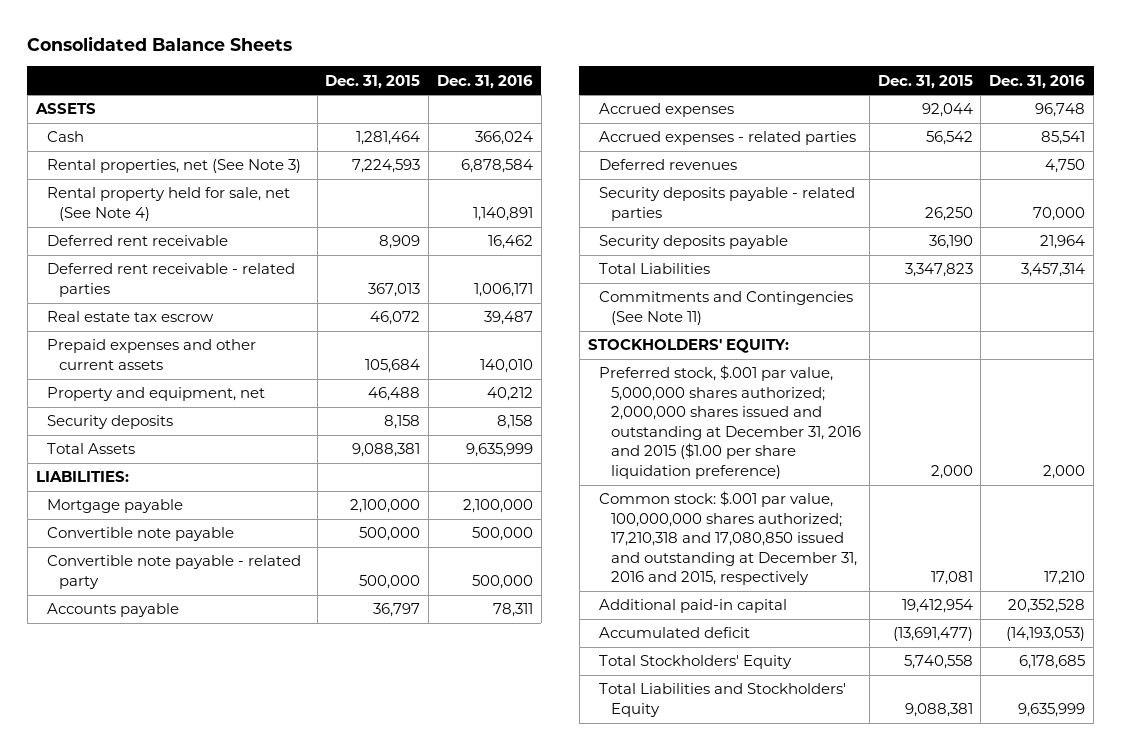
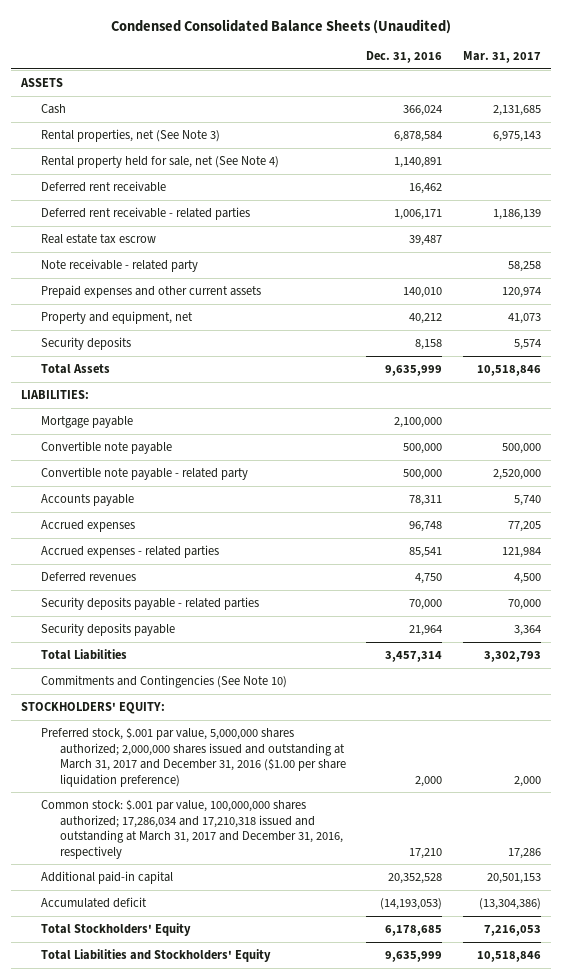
- Consolidated Balance Sheets
+ Condensed Consolidated Balance Sheets (Unaudited)
- | Dec. 31, 2015 | Dec. 31, 2016
+ | Dec. 31, 2016 | Mar. 31, 2017
+ Note receivable - related party | | 58,258
- Commitments and Contingencies (See Note 11)
+ Commitments and Contingencies (See Note 10)
- Preferred stock, $.001 par value, 5,000,000 shares authorized; 2,000,000 shares issued and outstanding at December 31, 2016 and 2015 ($1.00 per share liquidation preference) | 2,000 | 2,000
- Common stock: $.001 par value, 100,000,000 shares authorized; 17,210,318 and 17,080,850 issued and outstanding at December 31, 2016 and 2015, respectively | 17,081 | 17,210
+ Preferred stock, $.001 par value, 5,000,000 shares authorized; 2,000,000 shares issued and outstanding at March 31, 2017 and December 31, 2016 ($1.00 per share liquidation preference) | 2,000 | 2,000
+ Common stock: $.001 par value, 100,000,000 shares authorized; 17,286,034 and 17,210,318 issued and outstanding at March 31, 2017 and December 31, 2016, respectively | 17,210 | 17,286

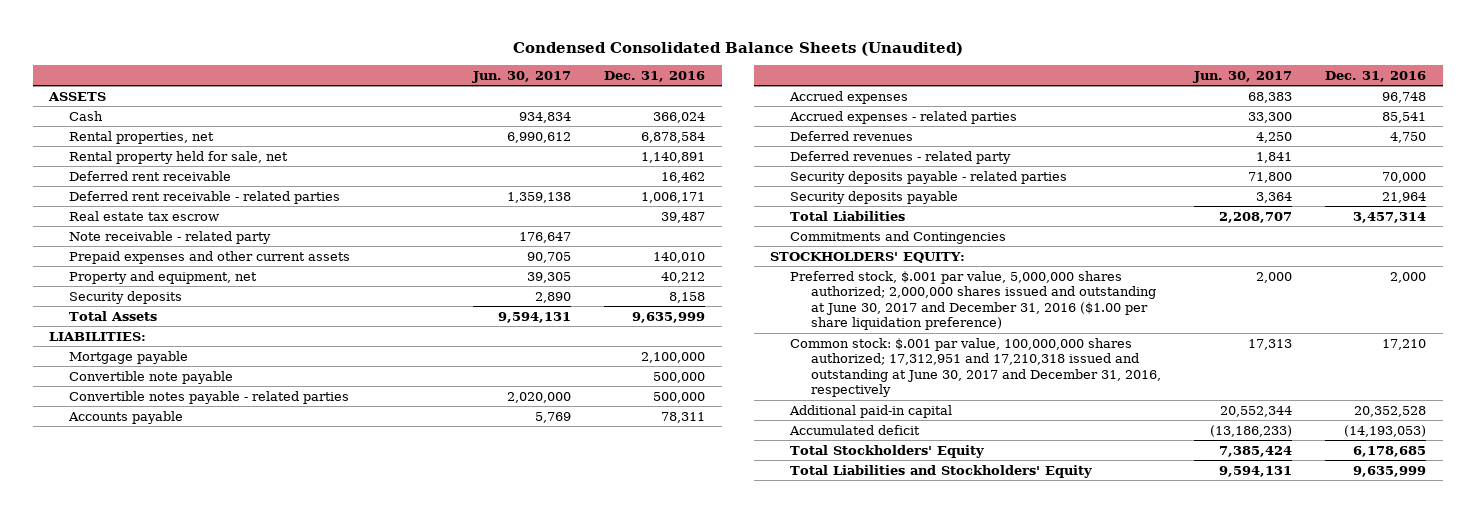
- | Dec. 31, 2016 | Mar. 31, 2017
+ | Jun. 30, 2017 | Dec. 31, 2016
- Rental properties, net (See Note 3) | 6,878,584 | 6,975,143
- Rental property held for sale, net (See Note 4) | 1,140,891 |
+ Rental properties, net | 6,990,612 | 6,878,584
+ Rental property held for sale, net | | 1,140,891
- Convertible note payable - related party | 500,000 | 2,520,000
+ Convertible notes payable - related parties | 2,020,000 | 500,000
+ Deferred revenues - related party | 1,841 |
- Commitments and Contingencies (See Note 10)
+ Commitments and Contingencies
- Preferred stock, $.001 par value, 5,000,000 shares authorized; 2,000,000 shares issued and outstanding at March 31, 2017 and December 31, 2016 ($1.00 per share liquidation preference) | 2,000 | 2,000
- Common stock: $.001 par value, 100,000,000 shares authorized; 17,286,034 and 17,210,318 issued and outstanding at March 31, 2017 and December 31, 2016, respectively | 17,210 | 17,286
+ Preferred stock, $.001 par value, 5,000,000 shares authorized; 2,000,000 shares issued and outstanding at June 30, 2017 and December 31, 2016 ($1.00 per share liquidation preference) | 2,000 | 2,000
+ Common stock: $.001 par value, 100,000,000 shares authorized; 17,312,951 and 17,210,318 issued and outstanding at June 30, 2017 and December 31, 2016, respectively | 17,313 | 17,210

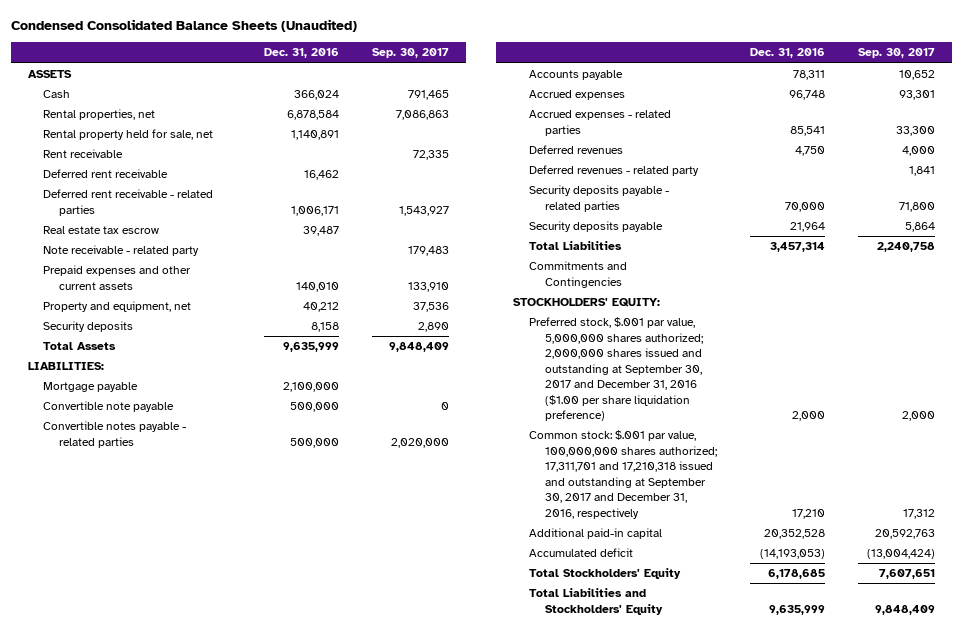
- | Jun. 30, 2017 | Dec. 31, 2016
+ | Dec. 31, 2016 | Sep. 30, 2017
+ Rent receivable | | 72,335
- Preferred stock, $.001 par value, 5,000,000 shares authorized; 2,000,000 shares issued and outstanding at June 30, 2017 and December 31, 2016 ($1.00 per share liquidation preference) | 2,000 | 2,000
- Common stock: $.001 par value, 100,000,000 shares authorized; 17,312,951 and 17,210,318 issued and outstanding at June 30, 2017 and December 31, 2016, respectively | 17,313 | 17,210
+ Preferred stock, $.001 par value, 5,000,000 shares authorized; 2,000,000 shares issued and outstanding at September 30, 2017 and December 31, 2016 ($1.00 per share liquidation preference) | 2,000 | 2,000
+ Common stock: $.001 par value, 100,000,000 shares authorized; 17,311,701 and 17,210,318 issued and outstanding at September 30, 2017 and December 31, 2016, respectively | 17,210 | 17,312

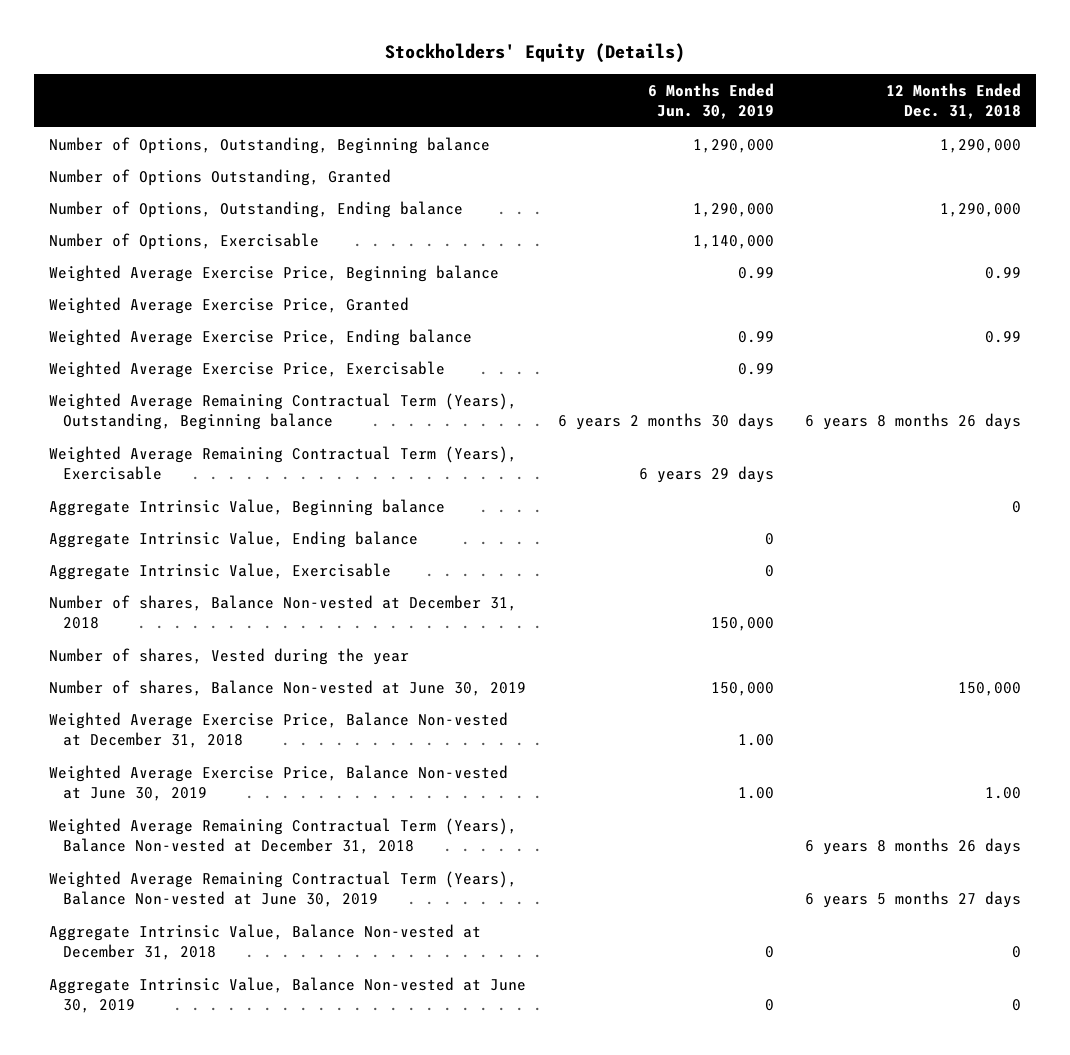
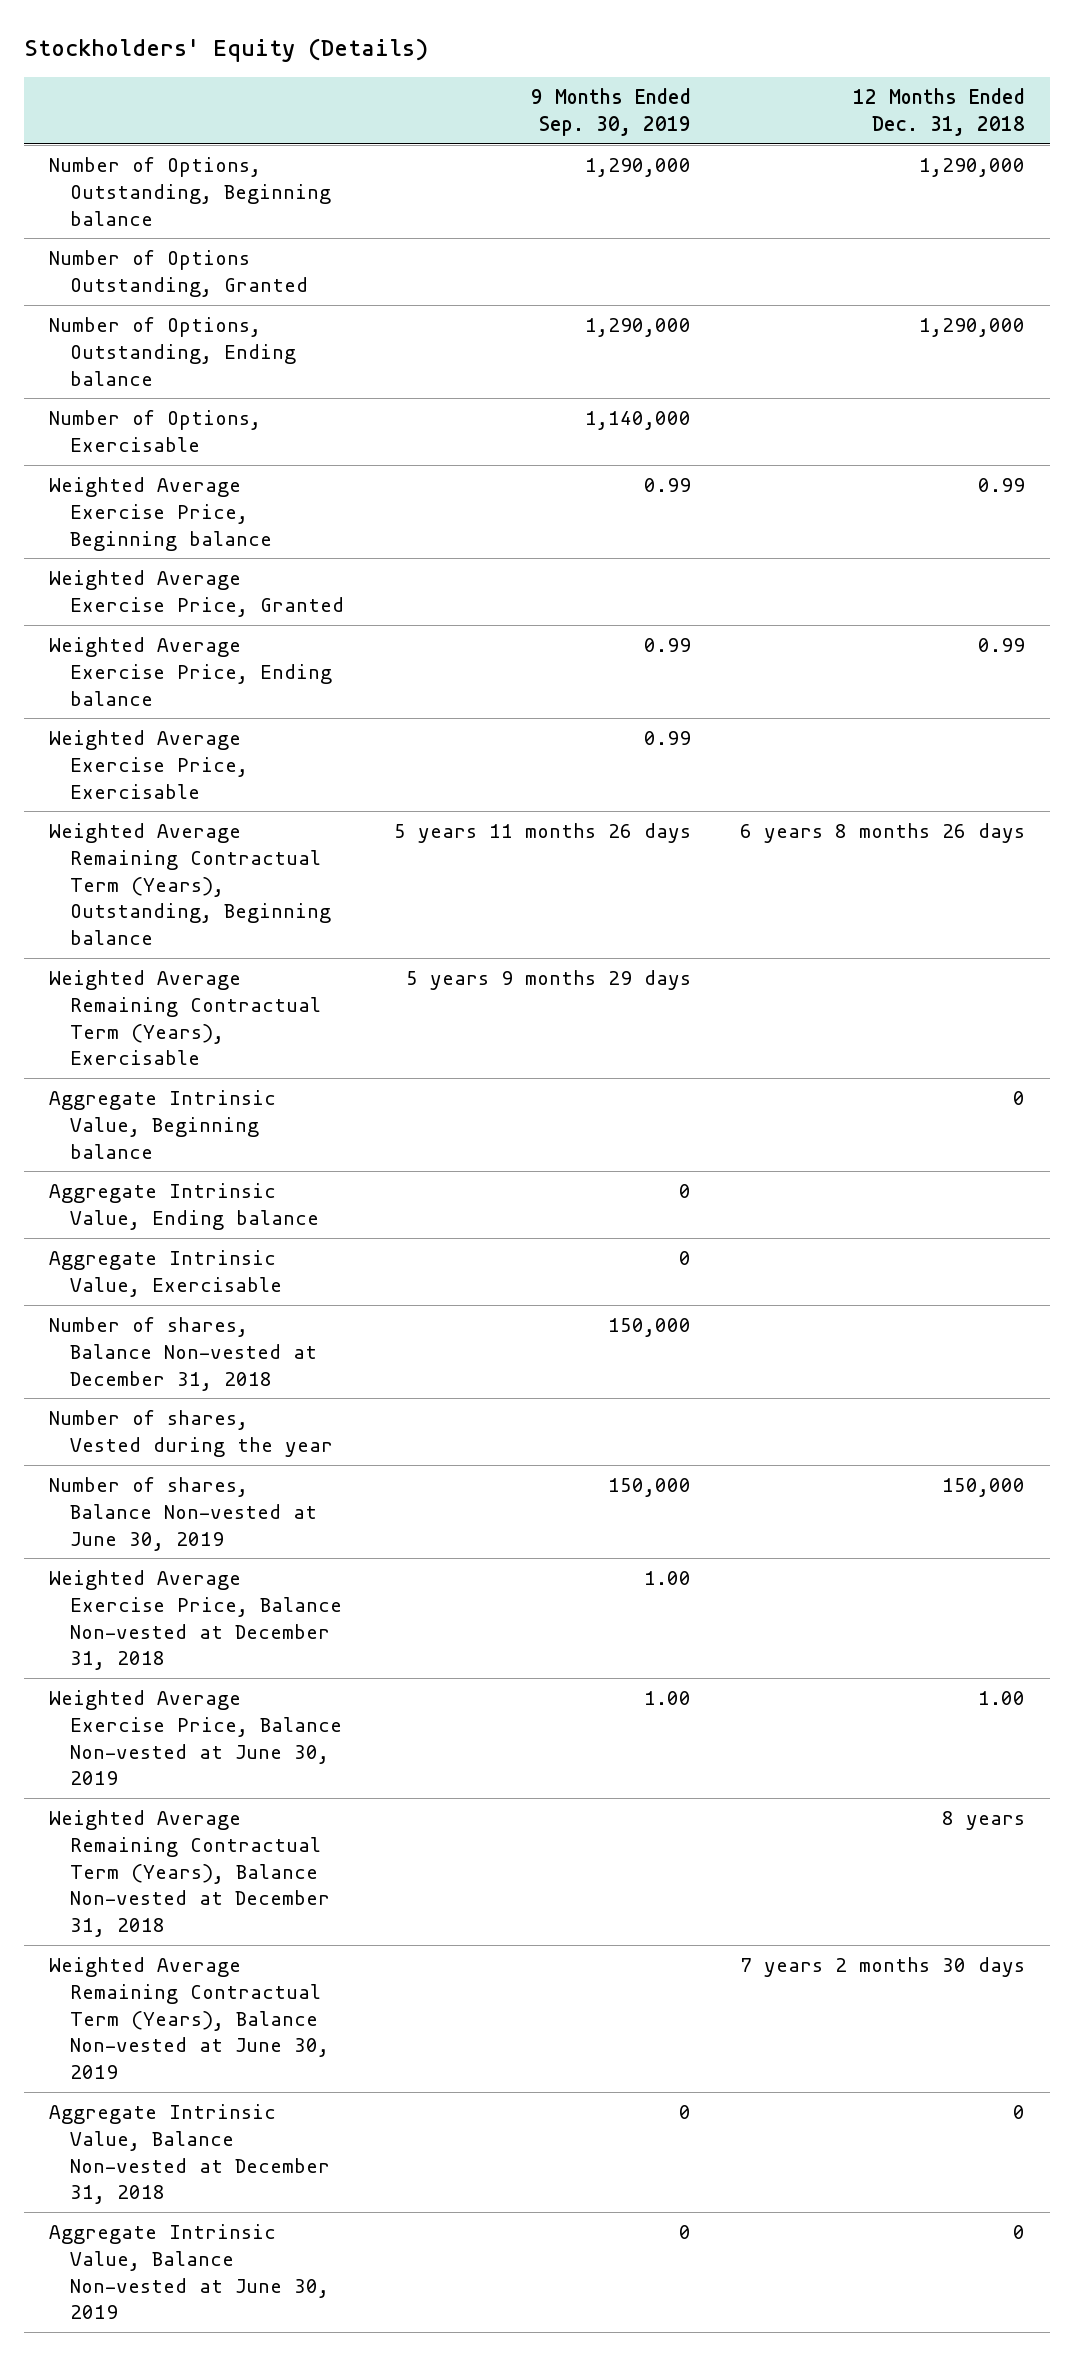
- | 6 Months Ended Jun. 30, 2019 | 12 Months Ended Dec. 31, 2018
+ | 9 Months Ended Sep. 30, 2019 | 12 Months Ended Dec. 31, 2018
- Weighted Average Remaining Contractual Term (Years), Balance Non-vested at December 31, 2018 | | 6 years 8 months 26 days
- Weighted Average Remaining Contractual Term (Years), Balance Non-vested at June 30, 2019 | | 6 years 5 months 27 days
+ Weighted Average Remaining Contractual Term (Years), Balance Non-vested at December 31, 2018 | | 8 years
+ Weighted Average Remaining Contractual Term (Years), Balance Non-vested at June 30, 2019 | | 7 years 2 months 30 days

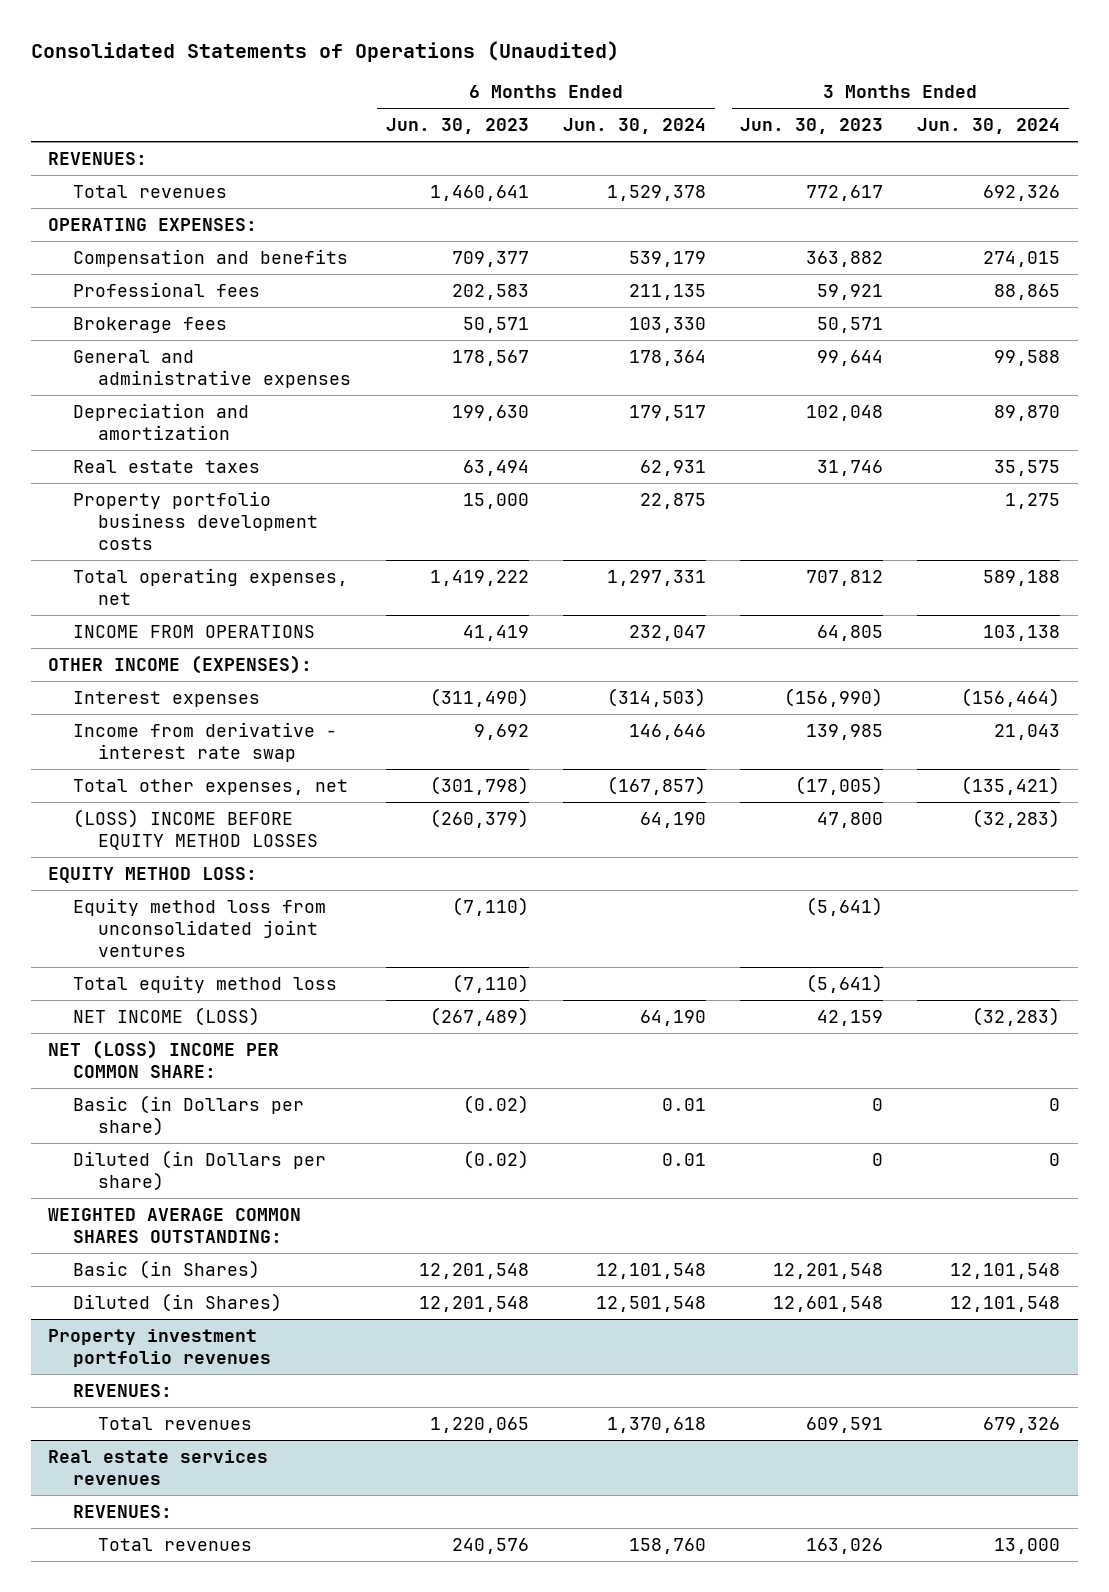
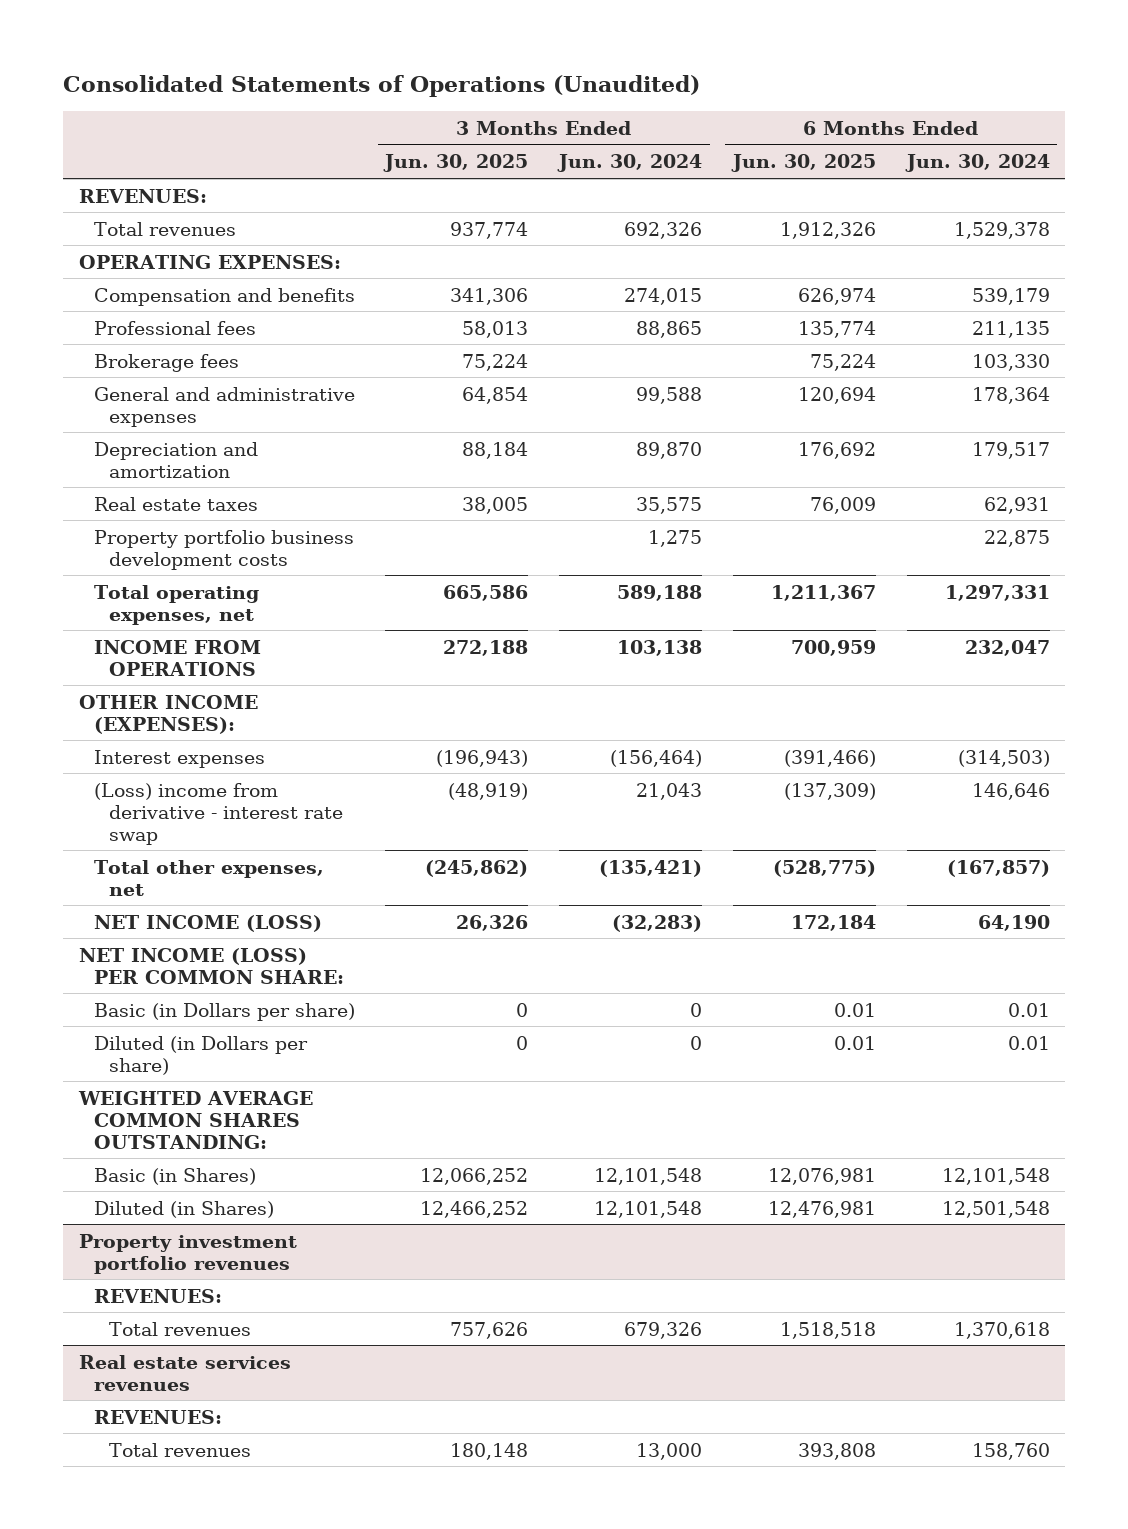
- | 6 Months Ended Jun. 30, 2023 | 6 Months Ended Jun. 30, 2024 | 3 Months Ended Jun. 30, 2023 | 3 Months Ended Jun. 30, 2024
+ | 3 Months Ended Jun. 30, 2025 | 3 Months Ended Jun. 30, 2024 | 6 Months Ended Jun. 30, 2025 | 6 Months Ended Jun. 30, 2024
- Income from derivative - interest rate swap | 9,692 | 146,646 | 139,985 | 21,043
+ (Loss) income from derivative - interest rate swap | (48,919) | 21,043 | (137,309) | 146,646
- (LOSS) INCOME BEFORE EQUITY METHOD LOSSES | (260,379) | 64,190 | 47,800 | (32,283)
- EQUITY METHOD LOSS:
- Equity method loss from unconsolidated joint ventures | (7,110) | | (5,641) |
- Total equity method loss | (7,110) | | (5,641) |
- NET (LOSS) INCOME PER COMMON SHARE:
+ NET INCOME (LOSS) PER COMMON SHARE:

